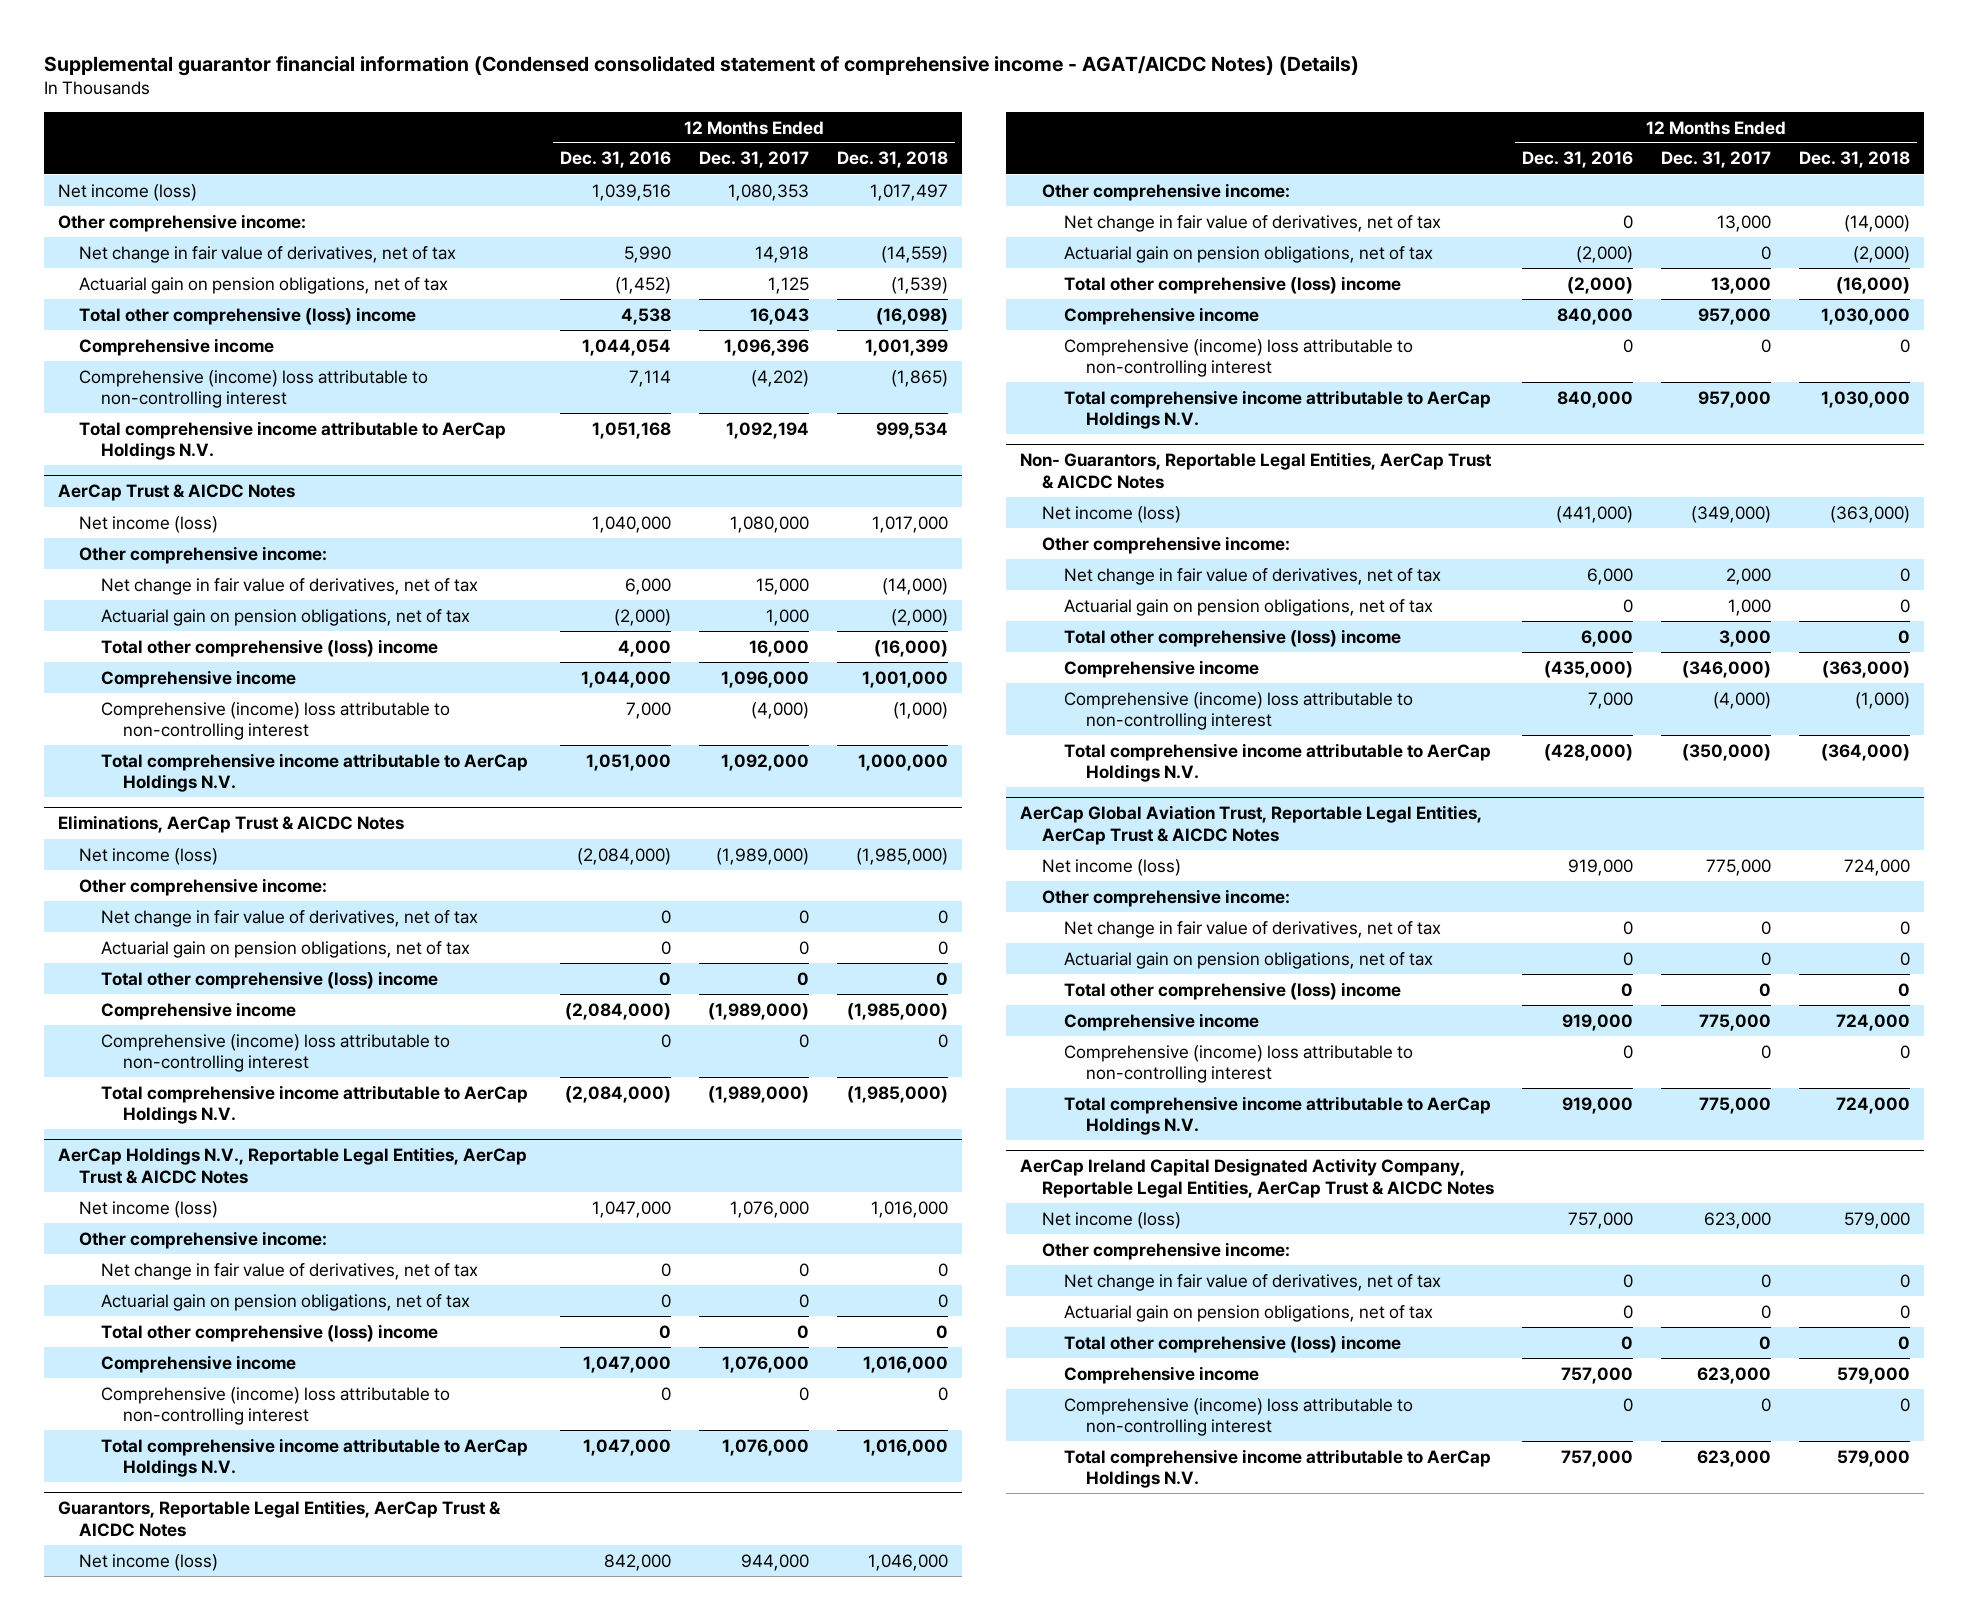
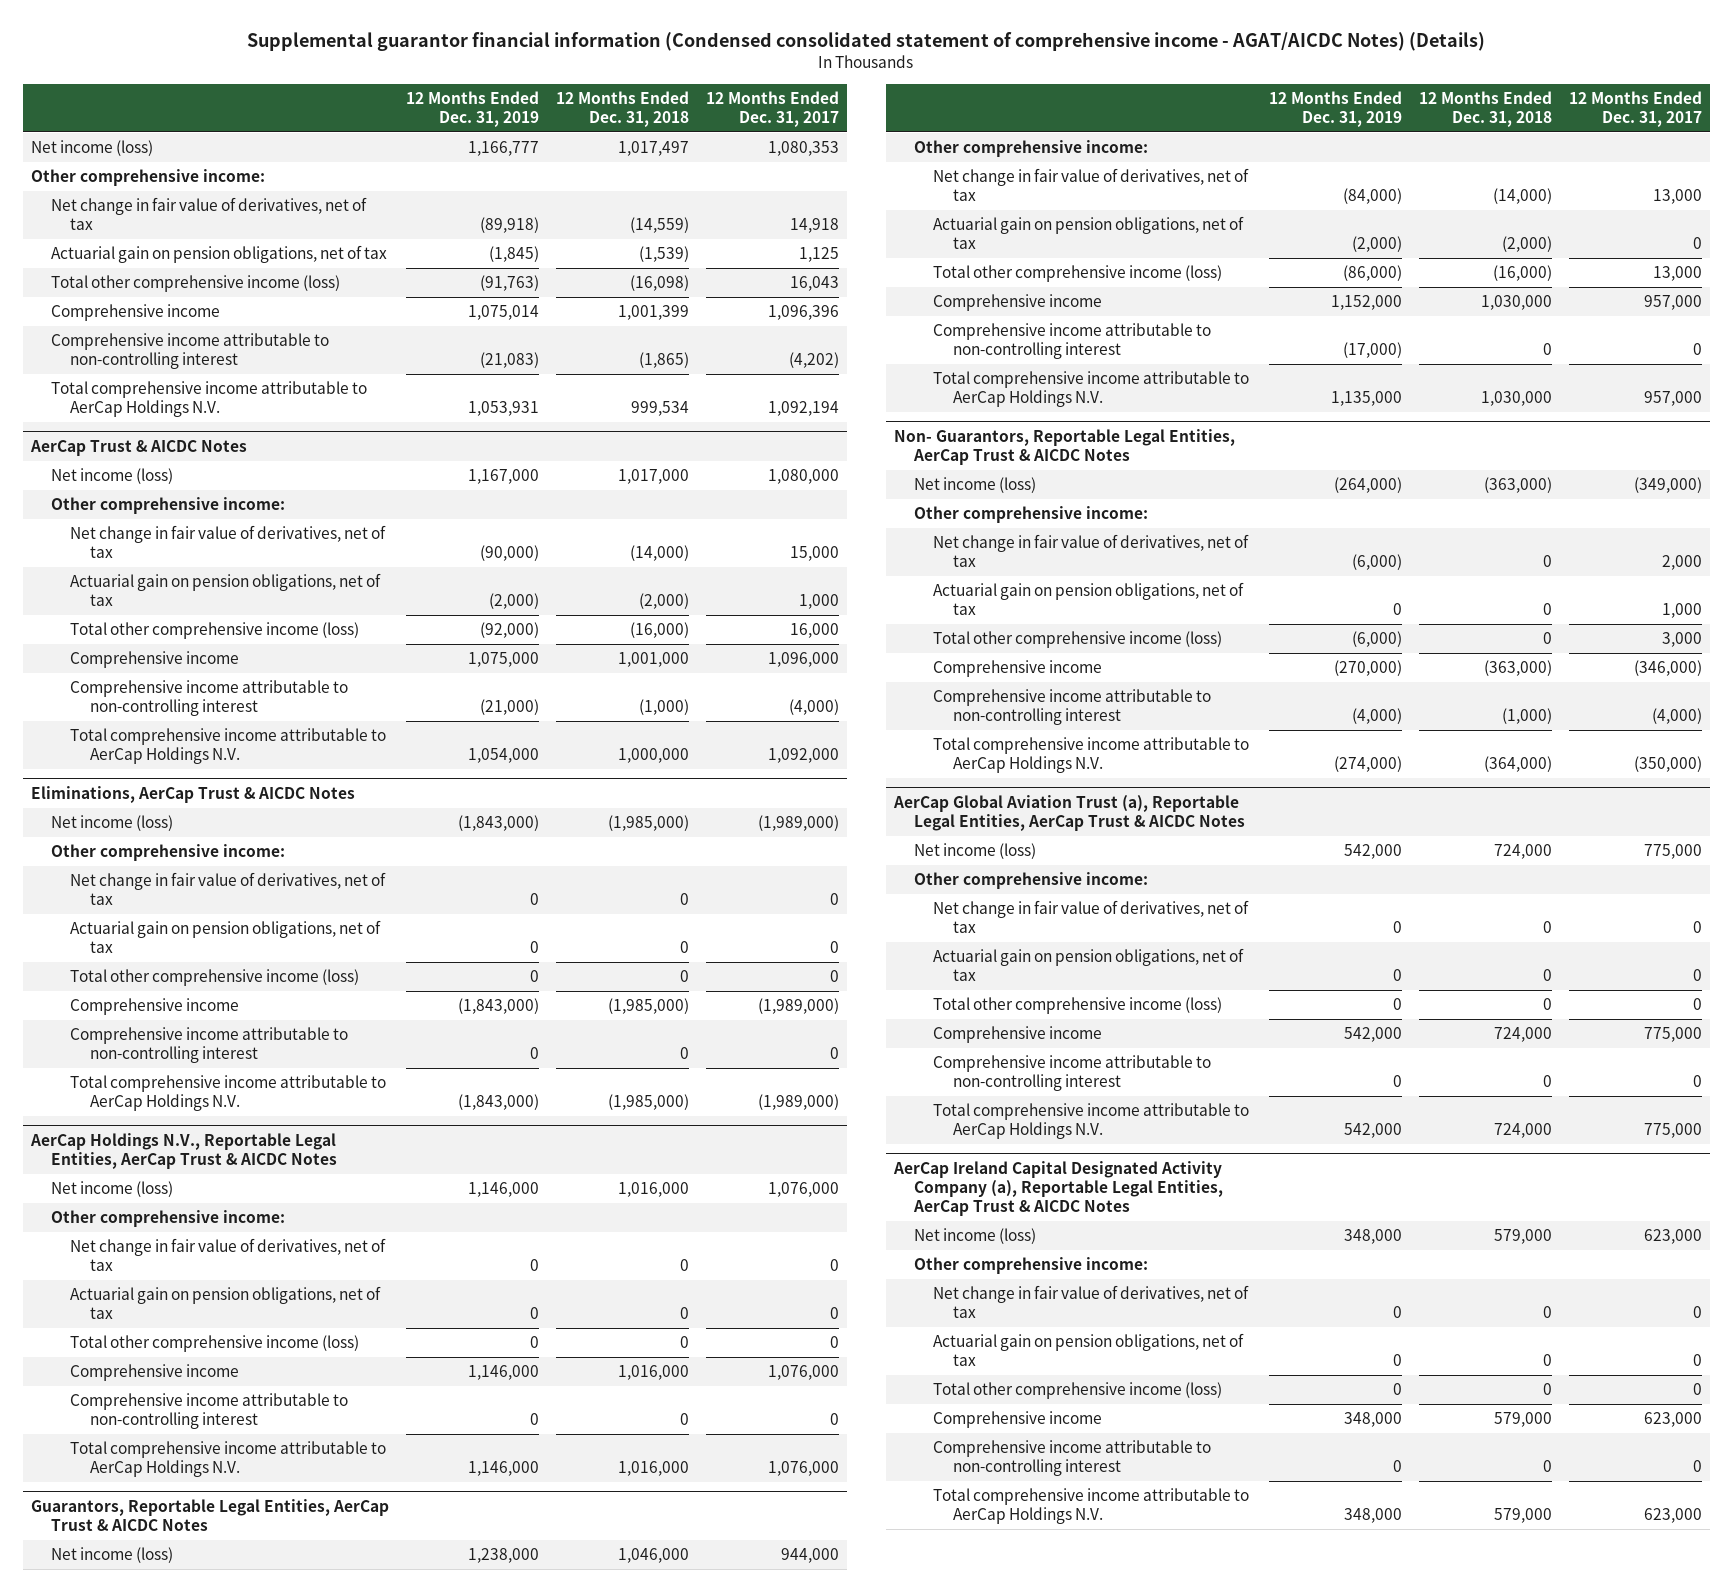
- | 12 Months Ended Dec. 31, 2016 | 12 Months Ended Dec. 31, 2017 | 12 Months Ended Dec. 31, 2018
+ | 12 Months Ended Dec. 31, 2019 | 12 Months Ended Dec. 31, 2018 | 12 Months Ended Dec. 31, 2017
- Total other comprehensive (loss) income | 4,538 | 16,043 | (16,098)
+ Total other comprehensive income (loss) | (91,763) | (16,098) | 16,043
- Comprehensive (income) loss attributable to non-controlling interest | 7,114 | (4,202) | (1,865)
+ Comprehensive income attributable to non-controlling interest | (21,083) | (1,865) | (4,202)
@ AerCap Trust & AICDC Notes
- Total other comprehensive (loss) income | 4,000 | 16,000 | (16,000)
+ Total other comprehensive income (loss) | (92,000) | (16,000) | 16,000
- Comprehensive (income) loss attributable to non-controlling interest | 7,000 | (4,000) | (1,000)
+ Comprehensive income attributable to non-controlling interest | (21,000) | (1,000) | (4,000)
@ Eliminations, AerCap Trust & AICDC Notes
- Total other comprehensive (loss) income | 0 | 0 | 0
+ Total other comprehensive income (loss) | 0 | 0 | 0
- Comprehensive (income) loss attributable to non-controlling interest | 0 | 0 | 0
+ Comprehensive income attributable to non-controlling interest | 0 | 0 | 0
@ AerCap Holdings N.V., Reportable Legal Entities, AerCap Trust & AICDC Notes
- Total other comprehensive (loss) income | 0 | 0 | 0
+ Total other comprehensive income (loss) | 0 | 0 | 0
- Comprehensive (income) loss attributable to non-controlling interest | 0 | 0 | 0
+ Comprehensive income attributable to non-controlling interest | 0 | 0 | 0
@ Guarantors, Reportable Legal Entities, AerCap Trust & AICDC Notes
- Total other comprehensive (loss) income | (2,000) | 13,000 | (16,000)
+ Total other comprehensive income (loss) | (86,000) | (16,000) | 13,000
- Comprehensive (income) loss attributable to non-controlling interest | 0 | 0 | 0
+ Comprehensive income attributable to non-controlling interest | (17,000) | 0 | 0
@ Non- Guarantors, Reportable Legal Entities, AerCap Trust & AICDC Notes
- Total other comprehensive (loss) income | 6,000 | 3,000 | 0
+ Total other comprehensive income (loss) | (6,000) | 0 | 3,000
- Comprehensive (income) loss attributable to non-controlling interest | 7,000 | (4,000) | (1,000)
+ Comprehensive income attributable to non-controlling interest | (4,000) | (1,000) | (4,000)
- AerCap Global Aviation Trust, Reportable Legal Entities, AerCap Trust & AICDC Notes
+ AerCap Global Aviation Trust (a), Reportable Legal Entities, AerCap Trust & AICDC Notes
- Total other comprehensive (loss) income | 0 | 0 | 0
+ Total other comprehensive income (loss) | 0 | 0 | 0
- Comprehensive (income) loss attributable to non-controlling interest | 0 | 0 | 0
+ Comprehensive income attributable to non-controlling interest | 0 | 0 | 0
- AerCap Ireland Capital Designated Activity Company, Reportable Legal Entities, AerCap Trust & AICDC Notes
+ AerCap Ireland Capital Designated Activity Company (a), Reportable Legal Entities, AerCap Trust & AICDC Notes
- Total other comprehensive (loss) income | 0 | 0 | 0
+ Total other comprehensive income (loss) | 0 | 0 | 0
- Comprehensive (income) loss attributable to non-controlling interest | 0 | 0 | 0
+ Comprehensive income attributable to non-controlling interest | 0 | 0 | 0

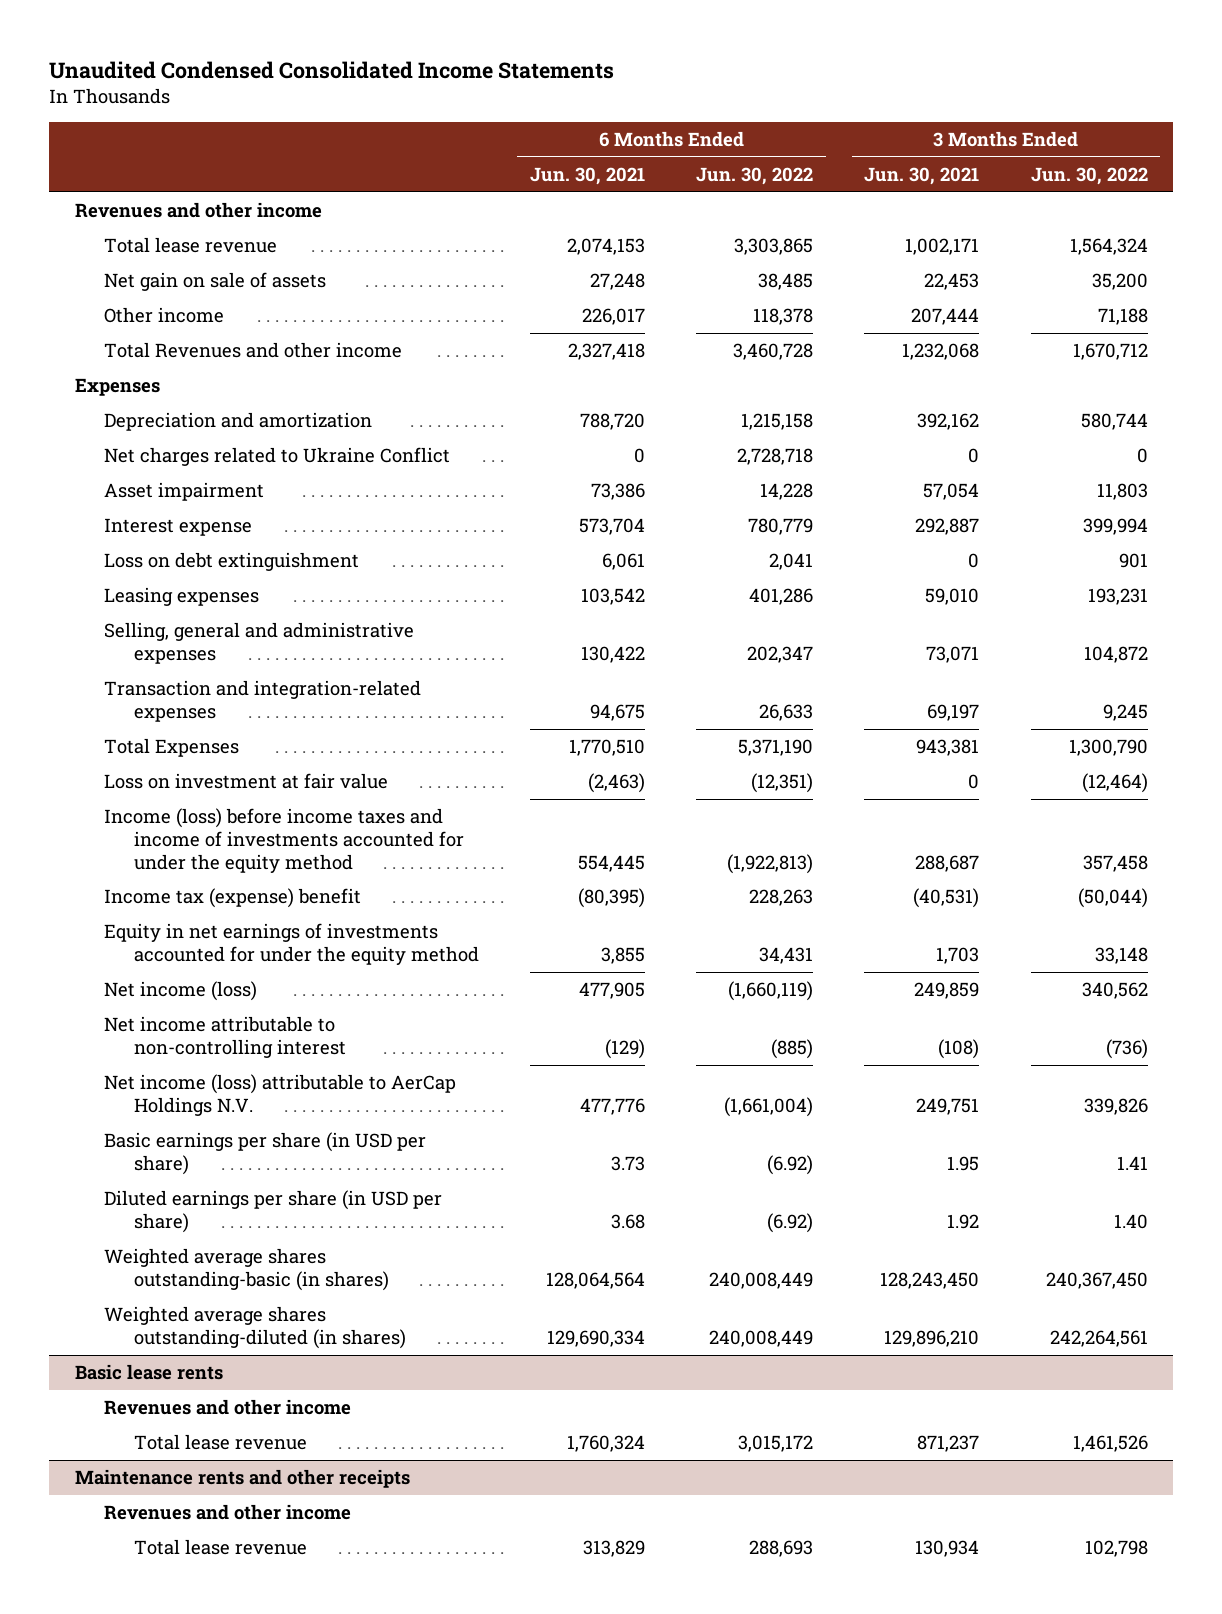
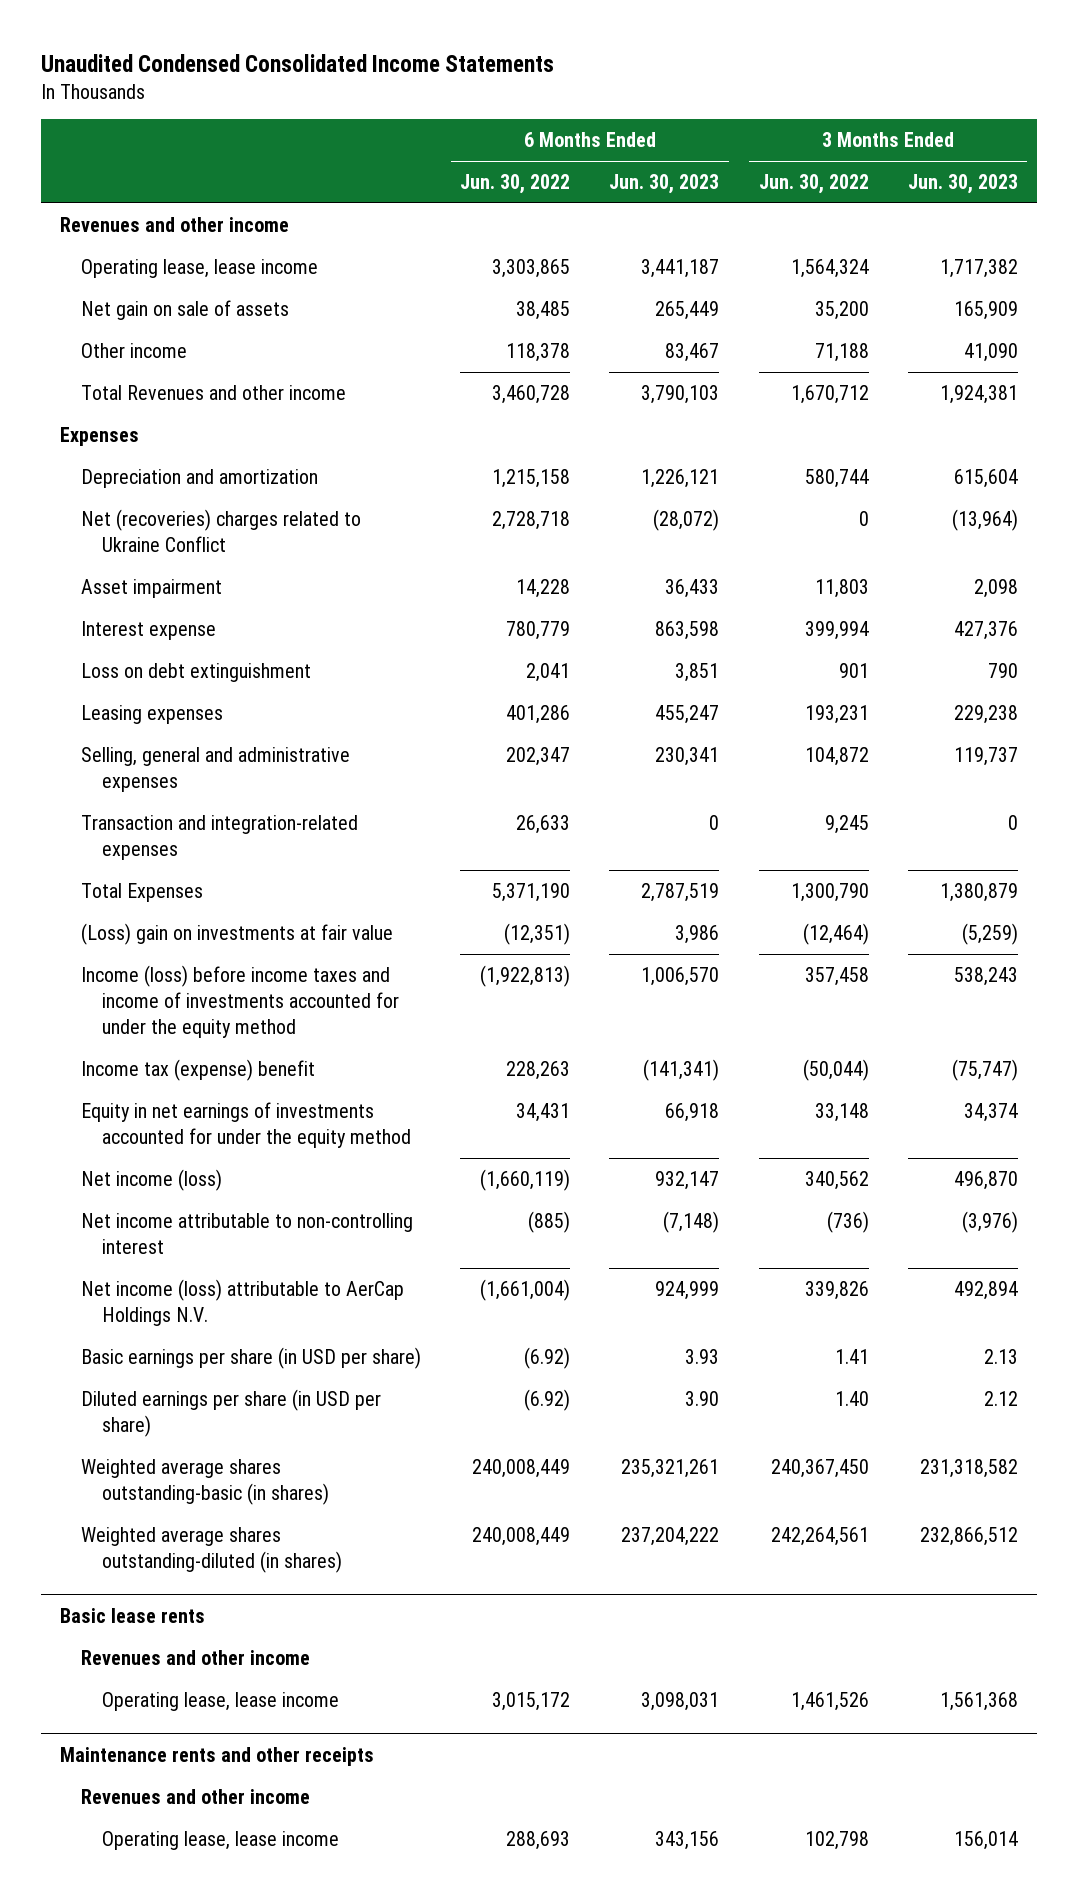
- | 6 Months Ended Jun. 30, 2021 | 6 Months Ended Jun. 30, 2022 | 3 Months Ended Jun. 30, 2021 | 3 Months Ended Jun. 30, 2022
+ | 6 Months Ended Jun. 30, 2022 | 6 Months Ended Jun. 30, 2023 | 3 Months Ended Jun. 30, 2022 | 3 Months Ended Jun. 30, 2023
- Total lease revenue | 2,074,153 | 3,303,865 | 1,002,171 | 1,564,324
+ Operating lease, lease income | 3,303,865 | 3,441,187 | 1,564,324 | 1,717,382
- Net charges related to Ukraine Conflict | 0 | 2,728,718 | 0 | 0
+ Net (recoveries) charges related to Ukraine Conflict | 2,728,718 | (28,072) | 0 | (13,964)
- Loss on investment at fair value | (2,463) | (12,351) | 0 | (12,464)
+ (Loss) gain on investments at fair value | (12,351) | 3,986 | (12,464) | (5,259)
@ Basic lease rents
- Total lease revenue | 1,760,324 | 3,015,172 | 871,237 | 1,461,526
+ Operating lease, lease income | 3,015,172 | 3,098,031 | 1,461,526 | 1,561,368
@ Maintenance rents and other receipts
- Total lease revenue | 313,829 | 288,693 | 130,934 | 102,798
+ Operating lease, lease income | 288,693 | 343,156 | 102,798 | 156,014

